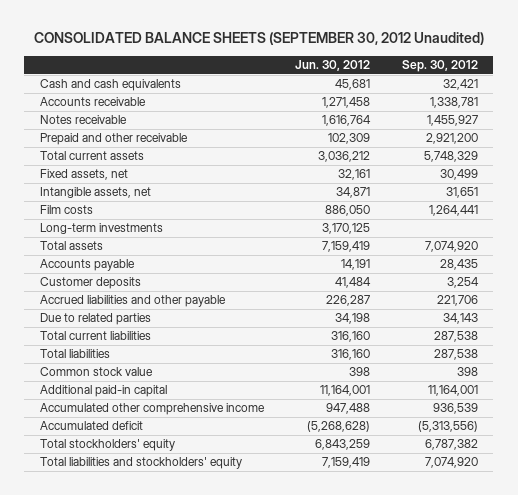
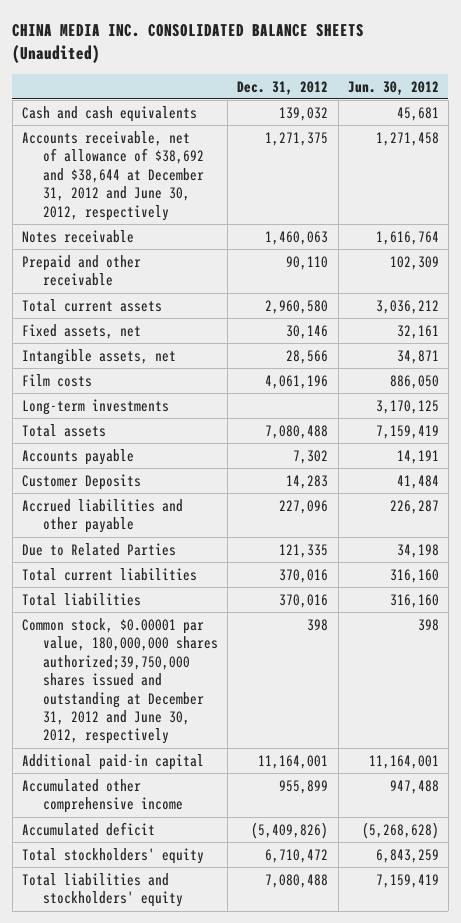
- CONSOLIDATED BALANCE SHEETS (SEPTEMBER 30, 2012 Unaudited)
+ CHINA MEDIA INC. CONSOLIDATED BALANCE SHEETS (Unaudited)
- | Jun. 30, 2012 | Sep. 30, 2012
+ | Dec. 31, 2012 | Jun. 30, 2012
- Accounts receivable | 1,271,458 | 1,338,781
+ Accounts receivable, net of allowance of $38,692 and $38,644 at December 31, 2012 and June 30, 2012, respectively | 1,271,375 | 1,271,458
- Customer deposits | 41,484 | 3,254
+ Customer Deposits | 14,283 | 41,484
- Due to related parties | 34,198 | 34,143
+ Due to Related Parties | 121,335 | 34,198
- Common stock value | 398 | 398
+ Common stock, $0.00001 par value, 180,000,000 shares authorized;39,750,000 shares issued and outstanding at December 31, 2012 and June 30, 2012, respectively | 398 | 398

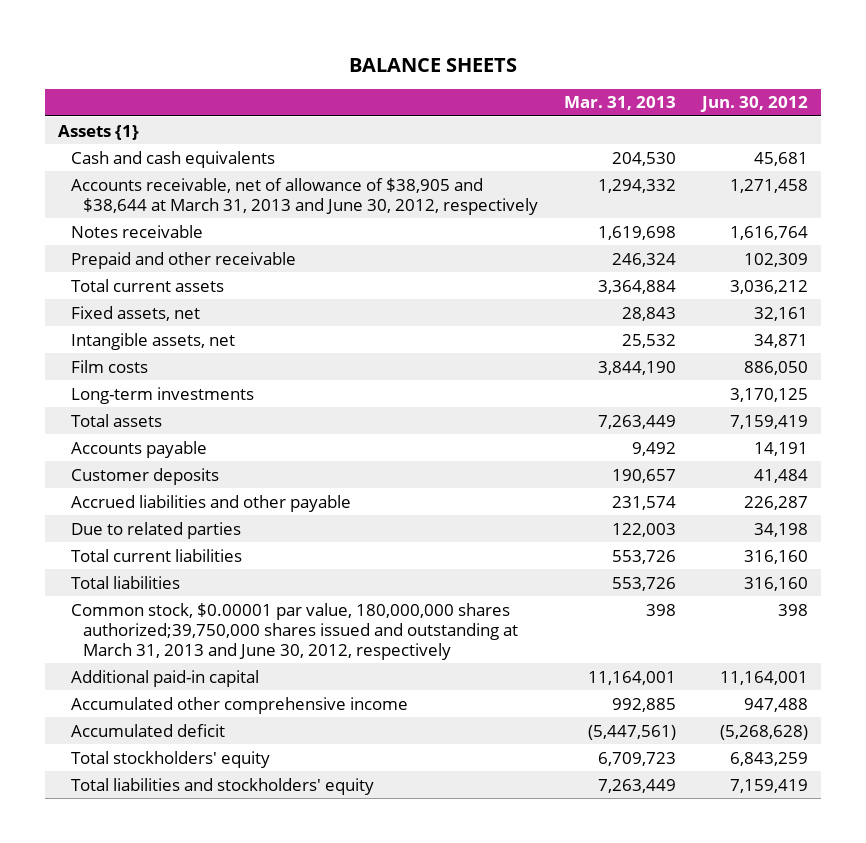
- CHINA MEDIA INC. CONSOLIDATED BALANCE SHEETS (Unaudited)
+ BALANCE SHEETS
- | Dec. 31, 2012 | Jun. 30, 2012
+ | Mar. 31, 2013 | Jun. 30, 2012
+ Assets {1}
- Accounts receivable, net of allowance of $38,692 and $38,644 at December 31, 2012 and June 30, 2012, respectively | 1,271,375 | 1,271,458
+ Accounts receivable, net of allowance of $38,905 and $38,644 at March 31, 2013 and June 30, 2012, respectively | 1,294,332 | 1,271,458
- Customer Deposits | 14,283 | 41,484
+ Customer deposits | 190,657 | 41,484
- Due to Related Parties | 121,335 | 34,198
+ Due to related parties | 122,003 | 34,198
- Common stock, $0.00001 par value, 180,000,000 shares authorized;39,750,000 shares issued and outstanding at December 31, 2012 and June 30, 2012, respectively | 398 | 398
+ Common stock, $0.00001 par value, 180,000,000 shares authorized;39,750,000 shares issued and outstanding at March 31, 2013 and June 30, 2012, respectively | 398 | 398

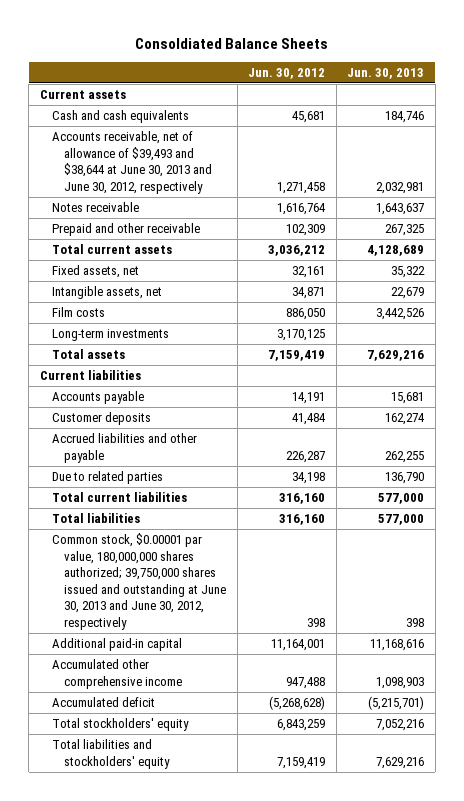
- BALANCE SHEETS
+ Consoldiated Balance Sheets
- | Mar. 31, 2013 | Jun. 30, 2012
+ | Jun. 30, 2012 | Jun. 30, 2013
- Assets {1}
+ Current assets
- Accounts receivable, net of allowance of $38,905 and $38,644 at March 31, 2013 and June 30, 2012, respectively | 1,294,332 | 1,271,458
+ Accounts receivable, net of allowance of $39,493 and $38,644 at June 30, 2013 and June 30, 2012, respectively | 1,271,458 | 2,032,981
+ Current liabilities
- Common stock, $0.00001 par value, 180,000,000 shares authorized;39,750,000 shares issued and outstanding at March 31, 2013 and June 30, 2012, respectively | 398 | 398
+ Common stock, $0.00001 par value, 180,000,000 shares authorized; 39,750,000 shares issued and outstanding at June 30, 2013 and June 30, 2012, respectively | 398 | 398

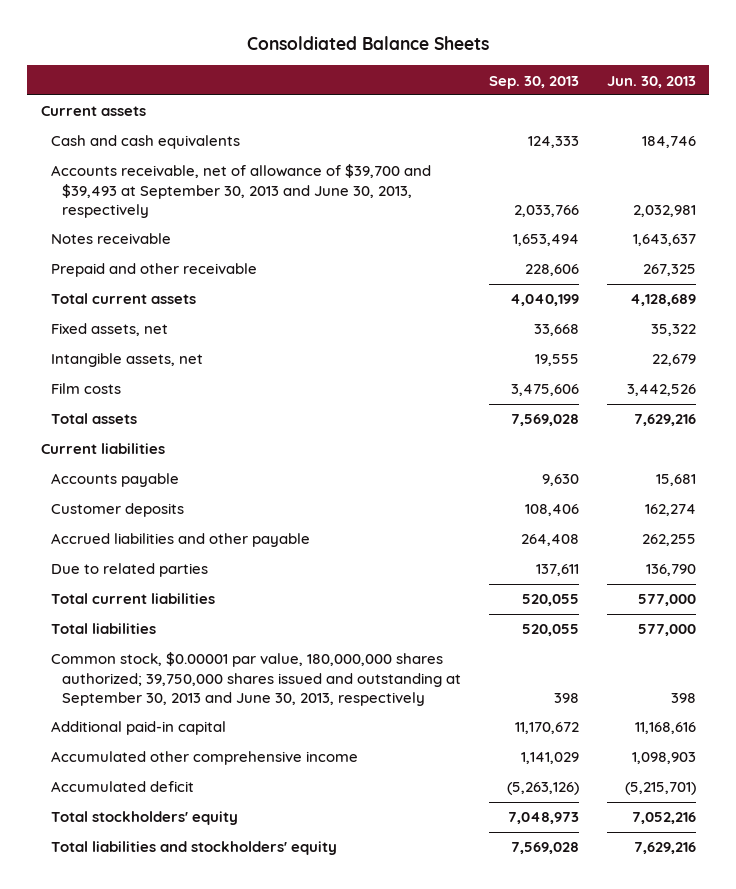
- | Jun. 30, 2012 | Jun. 30, 2013
+ | Sep. 30, 2013 | Jun. 30, 2013
- Accounts receivable, net of allowance of $39,493 and $38,644 at June 30, 2013 and June 30, 2012, respectively | 1,271,458 | 2,032,981
+ Accounts receivable, net of allowance of $39,700 and $39,493 at September 30, 2013 and June 30, 2013, respectively | 2,033,766 | 2,032,981
- Long-term investments | 3,170,125 |
- Common stock, $0.00001 par value, 180,000,000 shares authorized; 39,750,000 shares issued and outstanding at June 30, 2013 and June 30, 2012, respectively | 398 | 398
+ Common stock, $0.00001 par value, 180,000,000 shares authorized; 39,750,000 shares issued and outstanding at September 30, 2013 and June 30, 2013, respectively | 398 | 398

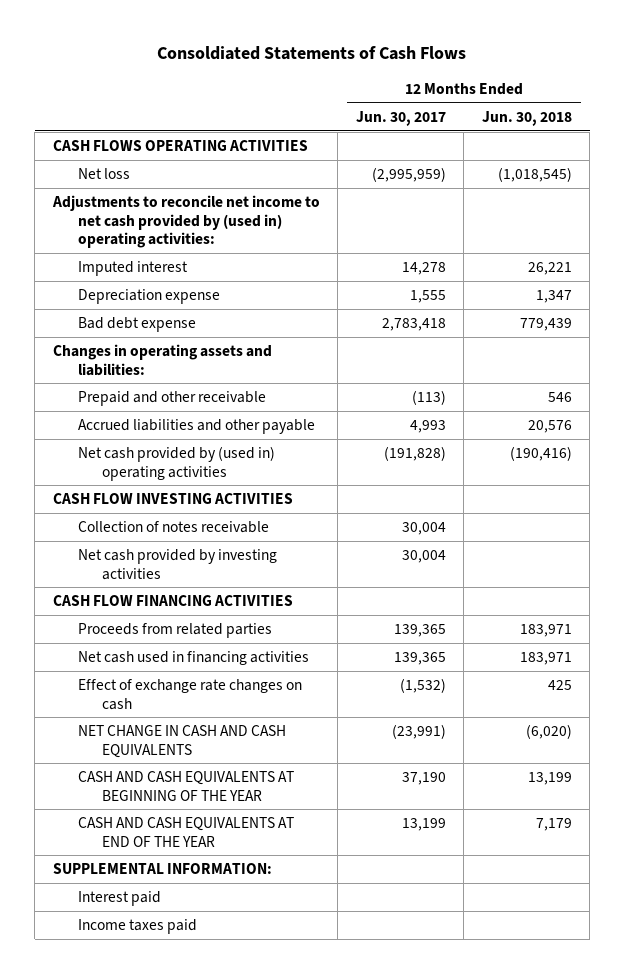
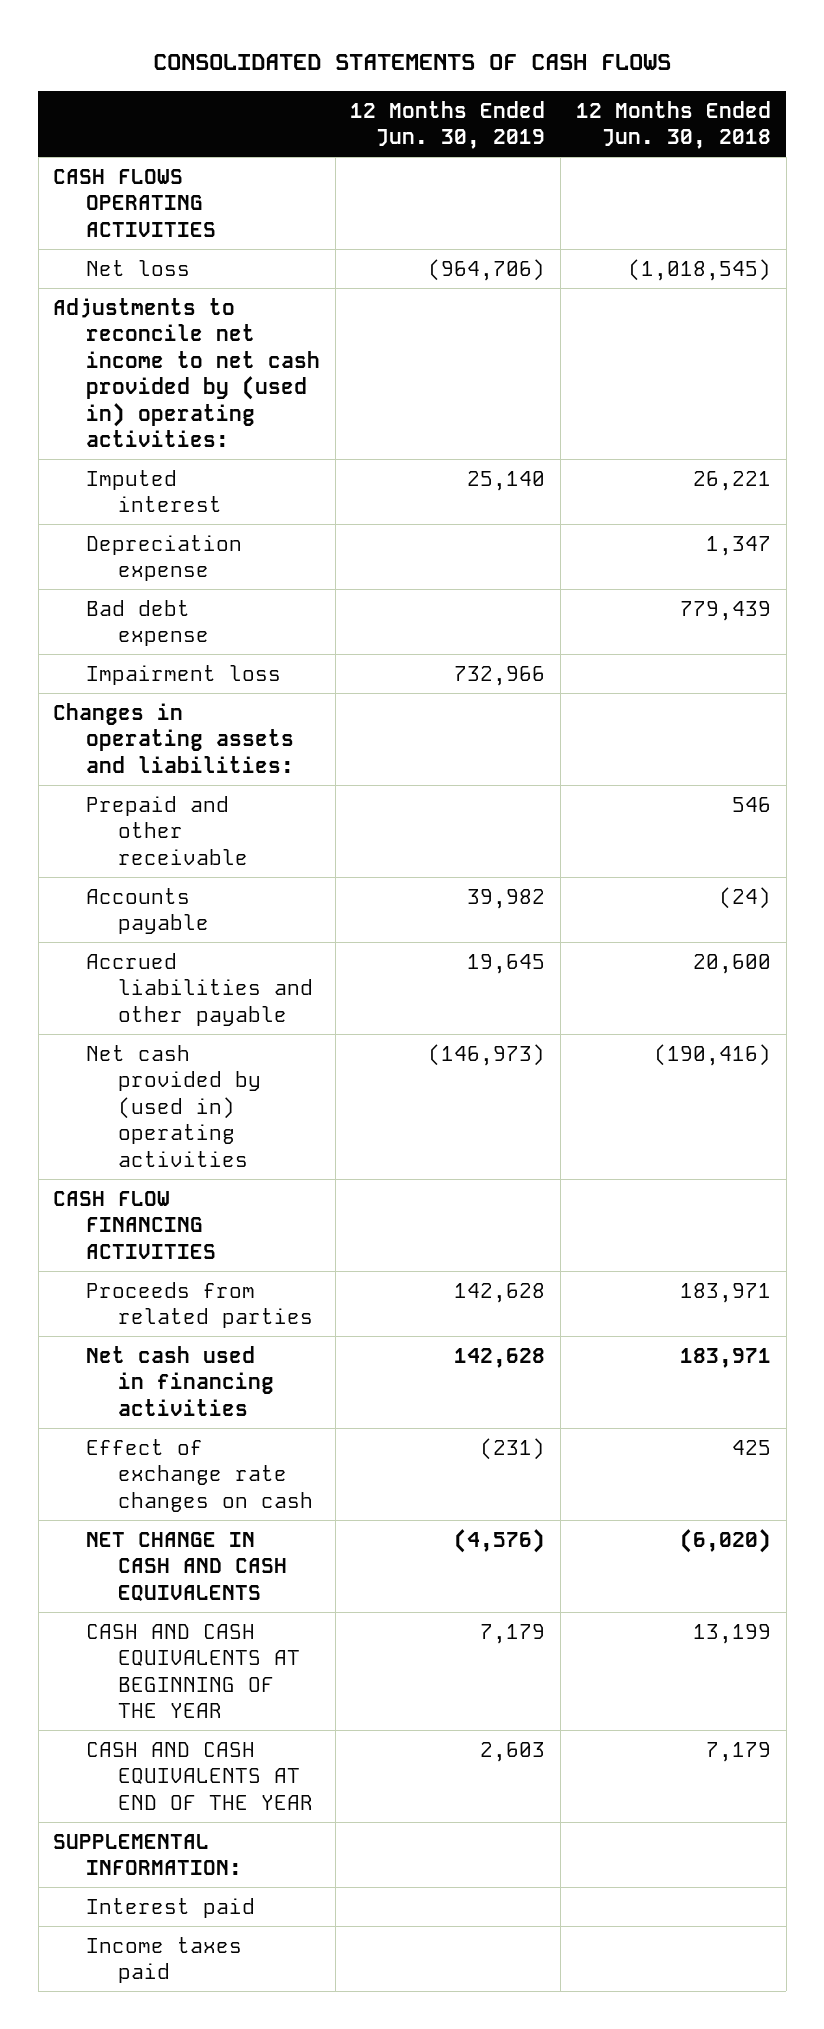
- Consoldiated Statements of Cash Flows
+ CONSOLIDATED STATEMENTS OF CASH FLOWS
- | 12 Months Ended Jun. 30, 2017 | 12 Months Ended Jun. 30, 2018
+ | 12 Months Ended Jun. 30, 2019 | 12 Months Ended Jun. 30, 2018
+ Impairment loss | 732,966 |
- Accrued liabilities and other payable | 4,993 | 20,576
+ Accounts payable | 39,982 | (24)
+ Accrued liabilities and other payable | 19,645 | 20,600
- CASH FLOW INVESTING ACTIVITIES
- Collection of notes receivable | 30,004 |
- Net cash provided by investing activities | 30,004 |

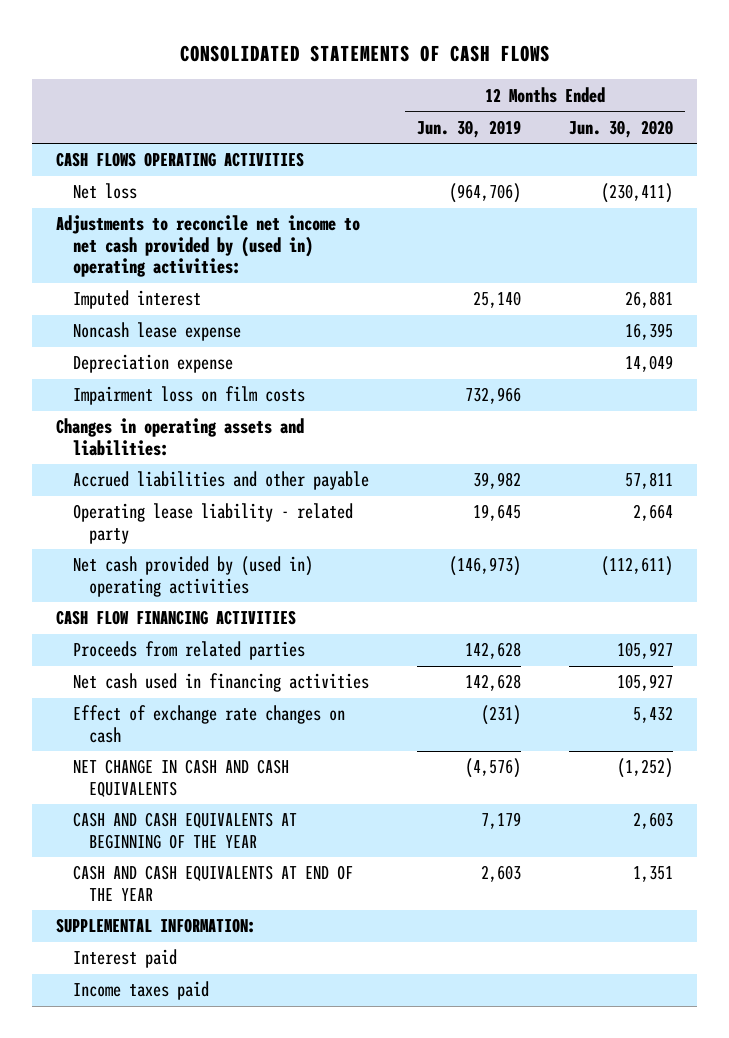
- | 12 Months Ended Jun. 30, 2019 | 12 Months Ended Jun. 30, 2018
+ | 12 Months Ended Jun. 30, 2019 | 12 Months Ended Jun. 30, 2020
+ Noncash lease expense | | 16,395
- Bad debt expense | | 779,439
- Impairment loss | 732,966 |
+ Impairment loss on film costs | 732,966 |
- Prepaid and other receivable | | 546
- Accounts payable | 39,982 | (24)
- Accrued liabilities and other payable | 19,645 | 20,600
+ Accrued liabilities and other payable | 39,982 | 57,811
+ Operating lease liability - related party | 19,645 | 2,664

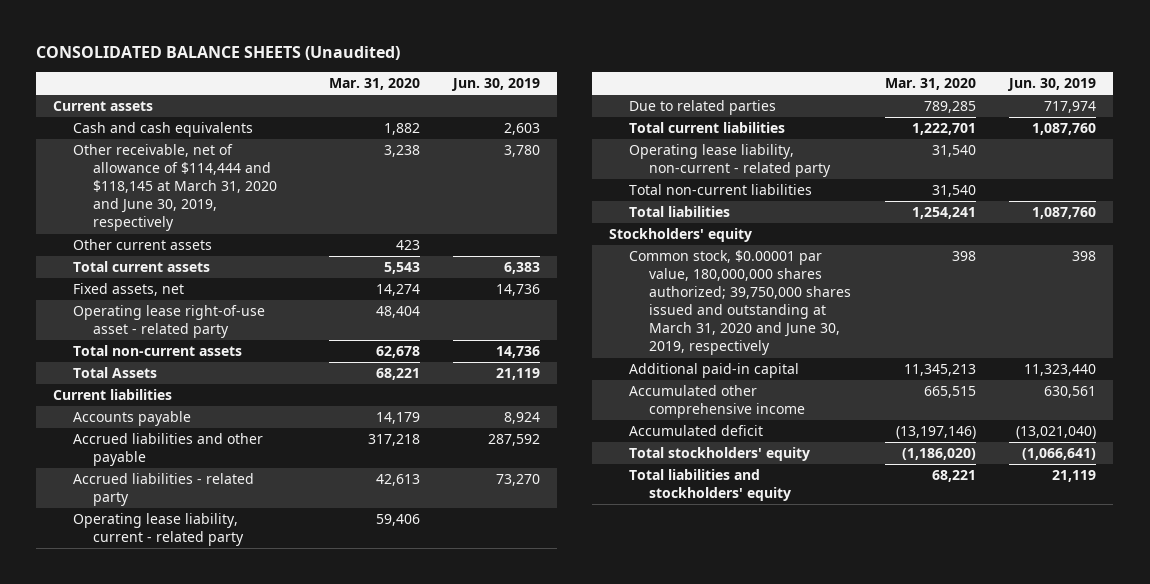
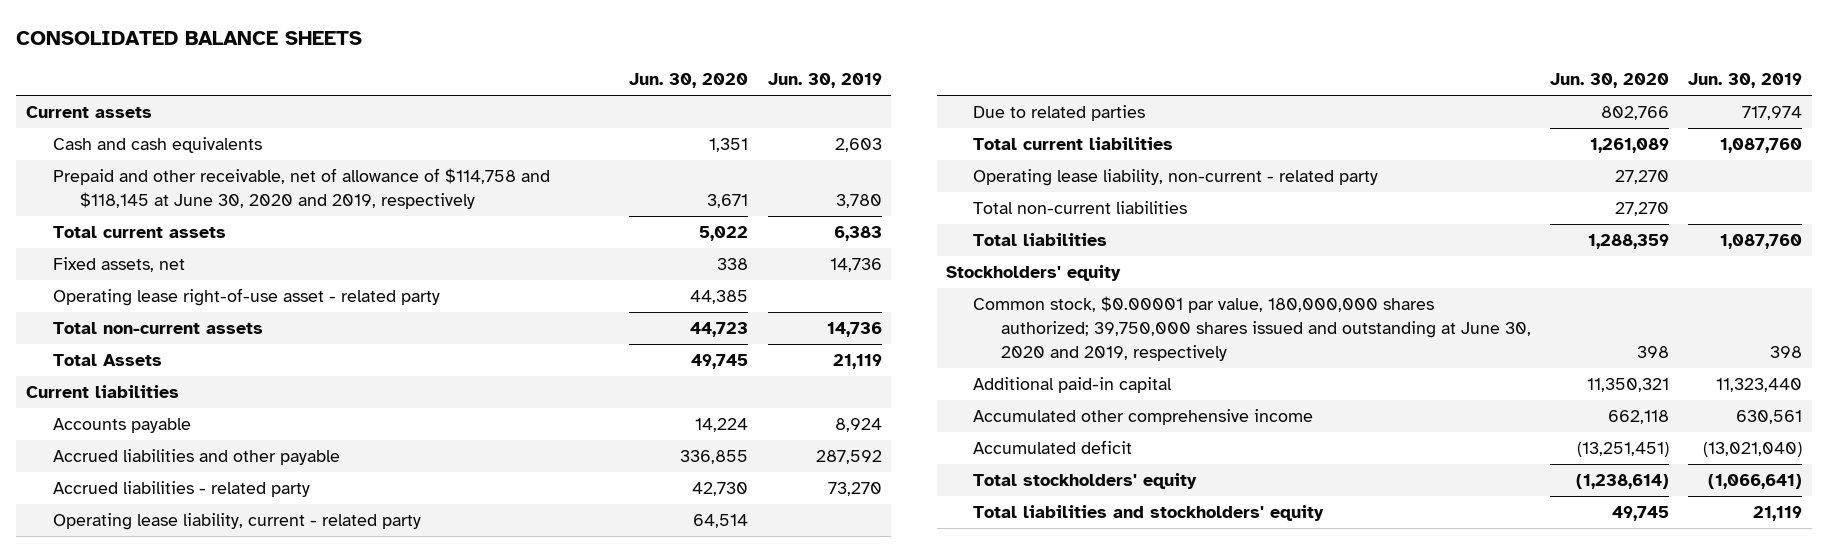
- CONSOLIDATED BALANCE SHEETS (Unaudited)
+ CONSOLIDATED BALANCE SHEETS
- | Mar. 31, 2020 | Jun. 30, 2019
+ | Jun. 30, 2020 | Jun. 30, 2019
- Other receivable, net of allowance of $114,444 and $118,145 at March 31, 2020 and June 30, 2019, respectively | 3,238 | 3,780
- Other current assets | 423 |
+ Prepaid and other receivable, net of allowance of $114,758 and $118,145 at June 30, 2020 and 2019, respectively | 3,671 | 3,780
- Common stock, $0.00001 par value, 180,000,000 shares authorized; 39,750,000 shares issued and outstanding at March 31, 2020 and June 30, 2019, respectively | 398 | 398
+ Common stock, $0.00001 par value, 180,000,000 shares authorized; 39,750,000 shares issued and outstanding at June 30, 2020 and 2019, respectively | 398 | 398

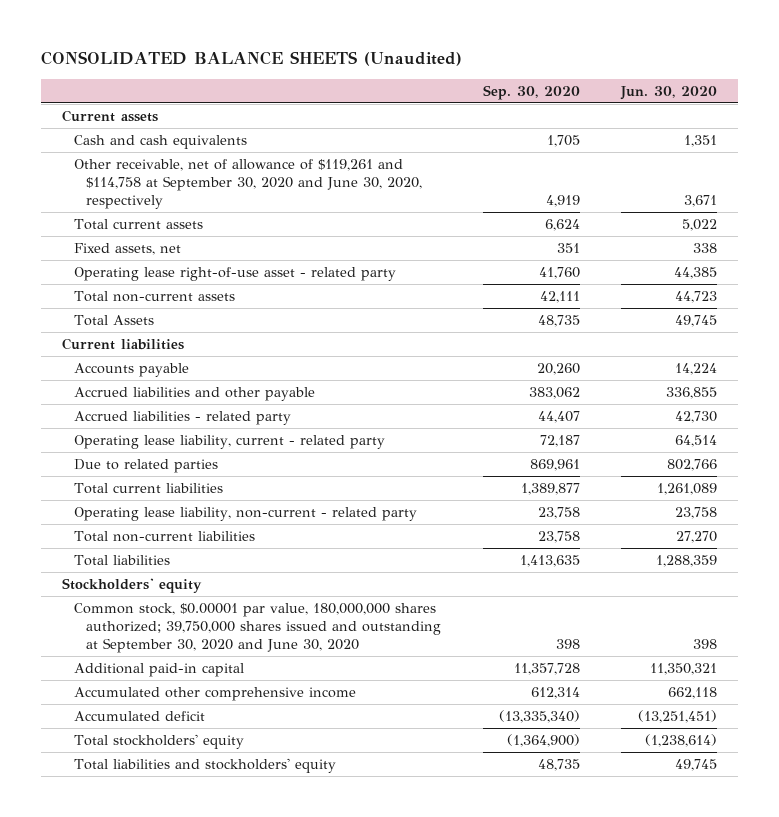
- CONSOLIDATED BALANCE SHEETS
+ CONSOLIDATED BALANCE SHEETS (Unaudited)
- | Jun. 30, 2020 | Jun. 30, 2019
+ | Sep. 30, 2020 | Jun. 30, 2020
- Prepaid and other receivable, net of allowance of $114,758 and $118,145 at June 30, 2020 and 2019, respectively | 3,671 | 3,780
+ Other receivable, net of allowance of $119,261 and $114,758 at September 30, 2020 and June 30, 2020, respectively | 4,919 | 3,671
- Operating lease liability, non-current - related party | 27,270 |
+ Operating lease liability, non-current - related party | 23,758 | 23,758
- Common stock, $0.00001 par value, 180,000,000 shares authorized; 39,750,000 shares issued and outstanding at June 30, 2020 and 2019, respectively | 398 | 398
+ Common stock, $0.00001 par value, 180,000,000 shares authorized; 39,750,000 shares issued and outstanding at September 30, 2020 and June 30, 2020 | 398 | 398

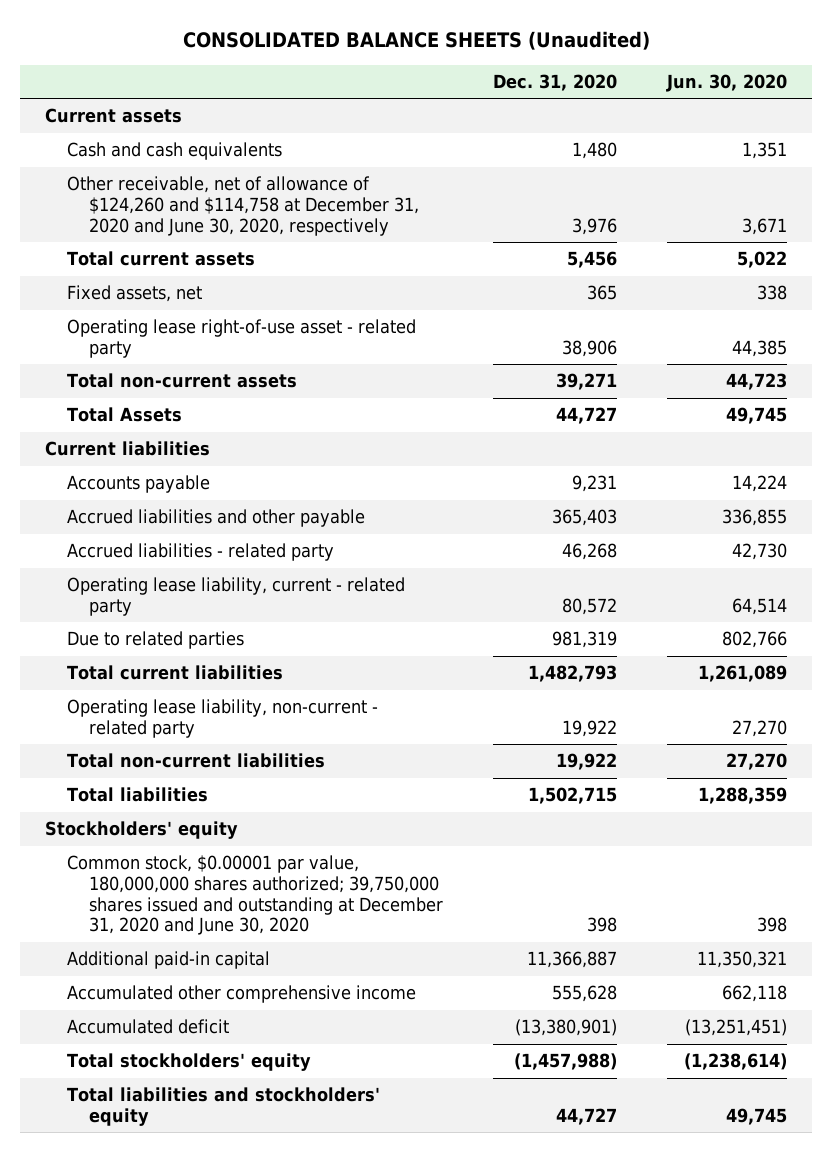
- | Sep. 30, 2020 | Jun. 30, 2020
+ | Dec. 31, 2020 | Jun. 30, 2020
- Other receivable, net of allowance of $119,261 and $114,758 at September 30, 2020 and June 30, 2020, respectively | 4,919 | 3,671
+ Other receivable, net of allowance of $124,260 and $114,758 at December 31, 2020 and June 30, 2020, respectively | 3,976 | 3,671
- Operating lease liability, non-current - related party | 23,758 | 23,758
+ Operating lease liability, non-current - related party | 19,922 | 27,270
- Common stock, $0.00001 par value, 180,000,000 shares authorized; 39,750,000 shares issued and outstanding at September 30, 2020 and June 30, 2020 | 398 | 398
+ Common stock, $0.00001 par value, 180,000,000 shares authorized; 39,750,000 shares issued and outstanding at December 31, 2020 and June 30, 2020 | 398 | 398

